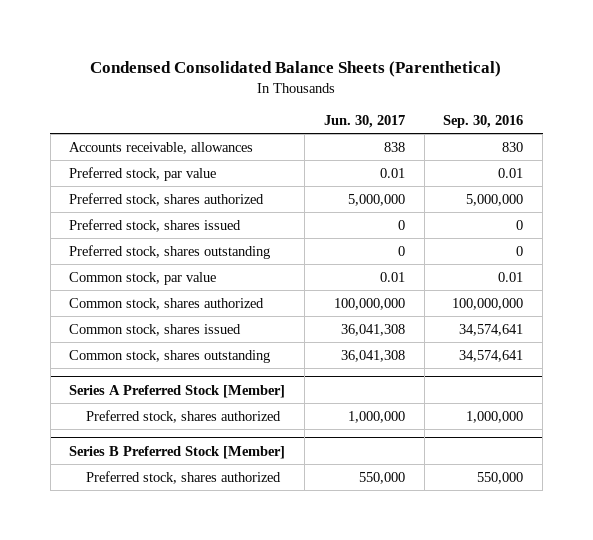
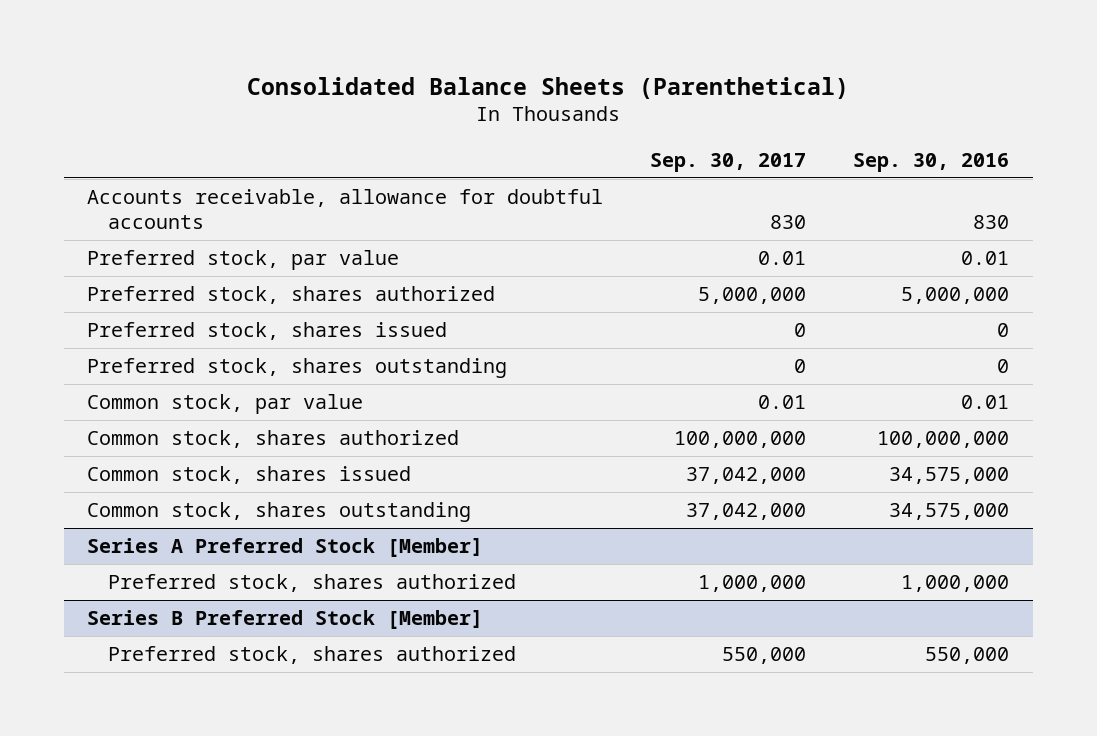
- Condensed Consolidated Balance Sheets (Parenthetical)
+ Consolidated Balance Sheets (Parenthetical)
- | Jun. 30, 2017 | Sep. 30, 2016
+ | Sep. 30, 2017 | Sep. 30, 2016
- Accounts receivable, allowances | 838 | 830
+ Accounts receivable, allowance for doubtful accounts | 830 | 830
- Common stock, shares issued | 36,041,308 | 34,574,641
- Common stock, shares outstanding | 36,041,308 | 34,574,641
+ Common stock, shares issued | 37,042,000 | 34,575,000
+ Common stock, shares outstanding | 37,042,000 | 34,575,000

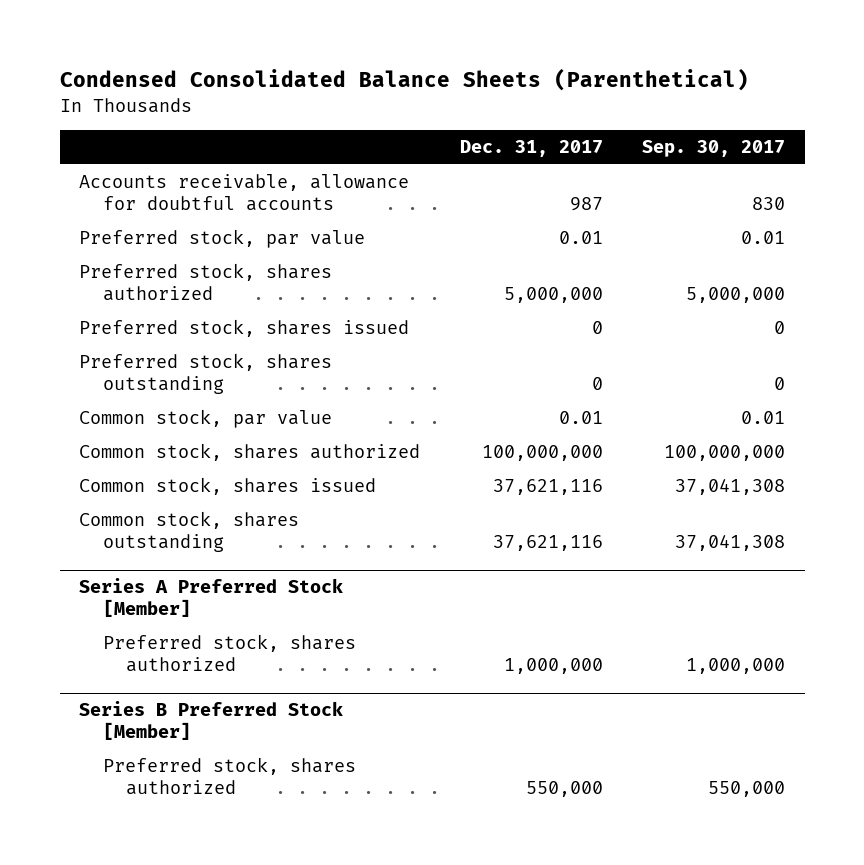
- Consolidated Balance Sheets (Parenthetical)
+ Condensed Consolidated Balance Sheets (Parenthetical)
- | Sep. 30, 2017 | Sep. 30, 2016
+ | Dec. 31, 2017 | Sep. 30, 2017
- Common stock, shares issued | 37,042,000 | 34,575,000
- Common stock, shares outstanding | 37,042,000 | 34,575,000
+ Common stock, shares issued | 37,621,116 | 37,041,308
+ Common stock, shares outstanding | 37,621,116 | 37,041,308

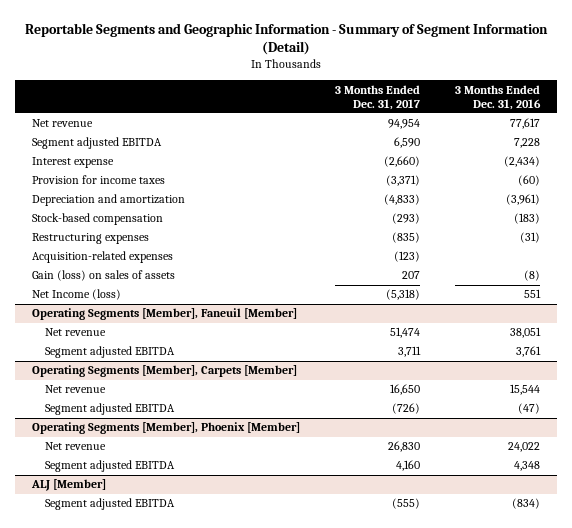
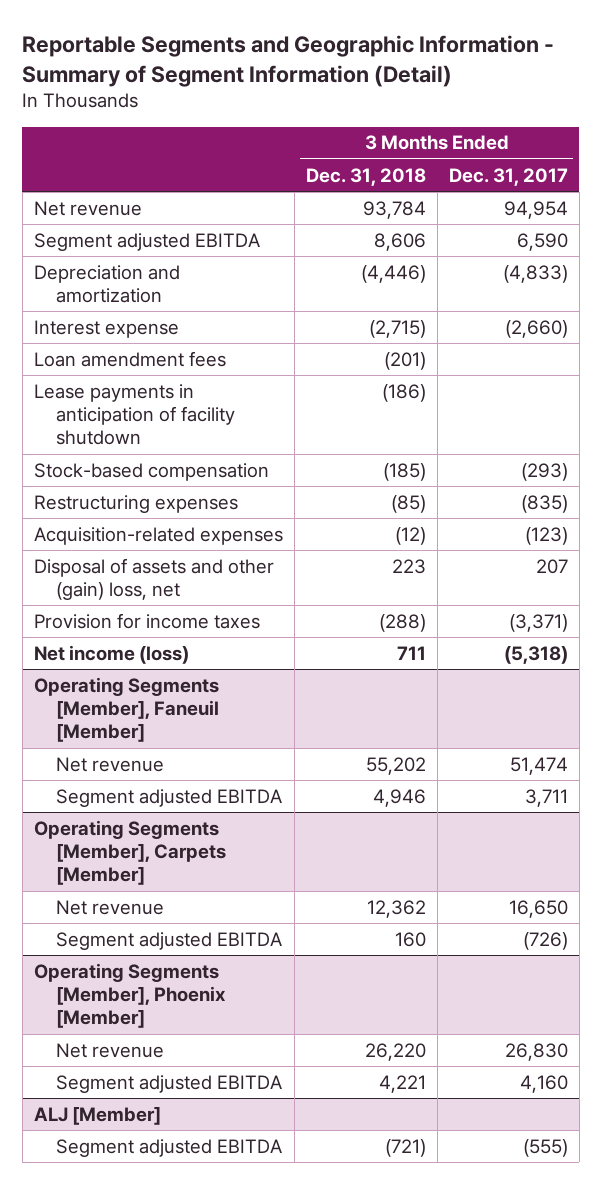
- | 3 Months Ended Dec. 31, 2017 | 3 Months Ended Dec. 31, 2016
+ | 3 Months Ended Dec. 31, 2018 | 3 Months Ended Dec. 31, 2017
moved down: Interest expense | (2,715) | (2,660)
+ Loan amendment fees | (201) |
+ Lease payments in anticipation of facility shutdown | (186) |
- Gain (loss) on sales of assets | 207 | (8)
- Net Income (loss) | (5,318) | 551
+ Disposal of assets and other (gain) loss, net | 223 | 207
moved down: Provision for income taxes | (288) | (3,371)
+ Net income (loss) | 711 | (5,318)

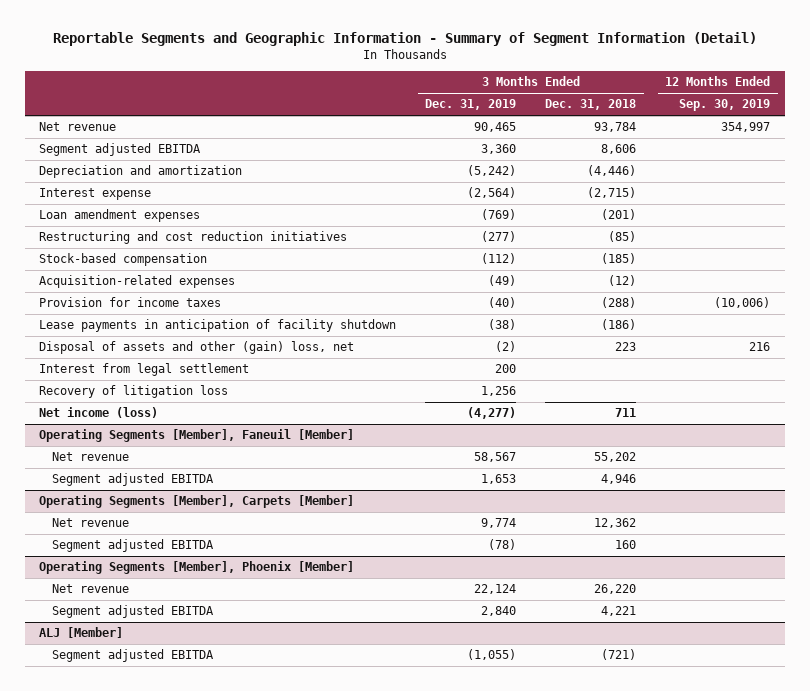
- | 3 Months Ended Dec. 31, 2018 | 3 Months Ended Dec. 31, 2017
+ | 3 Months Ended Dec. 31, 2019 | 3 Months Ended Dec. 31, 2018 | 12 Months Ended Sep. 30, 2019
- Loan amendment fees | (201) |
+ Loan amendment expenses | (769) | (201) |
+ Restructuring and cost reduction initiatives | (277) | (85) |
- Restructuring expenses | (85) | (835)
moved down: Lease payments in anticipation of facility shutdown | (38) | (186) |
moved down: Disposal of assets and other (gain) loss, net | (2) | 223 | 216
+ Interest from legal settlement | 200 | |
+ Recovery of litigation loss | 1,256 | |

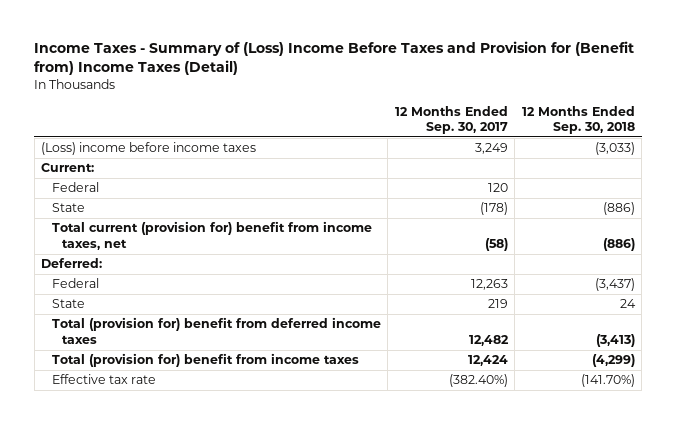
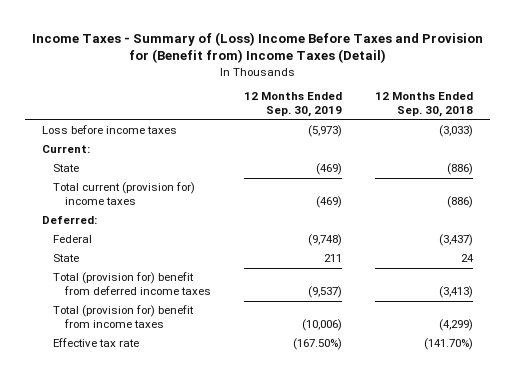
- | 12 Months Ended Sep. 30, 2017 | 12 Months Ended Sep. 30, 2018
+ | 12 Months Ended Sep. 30, 2019 | 12 Months Ended Sep. 30, 2018
- (Loss) income before income taxes | 3,249 | (3,033)
+ Loss before income taxes | (5,973) | (3,033)
- Federal | 120 |
- Total current (provision for) benefit from income taxes, net | (58) | (886)
+ Total current (provision for) income taxes | (469) | (886)

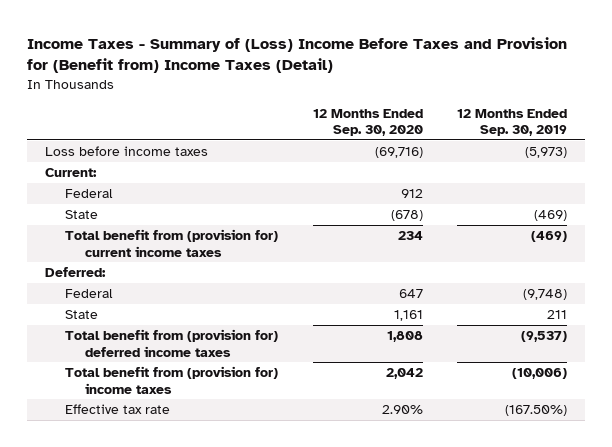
- | 12 Months Ended Sep. 30, 2019 | 12 Months Ended Sep. 30, 2018
+ | 12 Months Ended Sep. 30, 2020 | 12 Months Ended Sep. 30, 2019
+ Federal | 912 |
- Total current (provision for) income taxes | (469) | (886)
+ Total benefit from (provision for) current income taxes | 234 | (469)
- Total (provision for) benefit from deferred income taxes | (9,537) | (3,413)
- Total (provision for) benefit from income taxes | (10,006) | (4,299)
+ Total benefit from (provision for) deferred income taxes | 1,808 | (9,537)
+ Total benefit from (provision for) income taxes | 2,042 | (10,006)

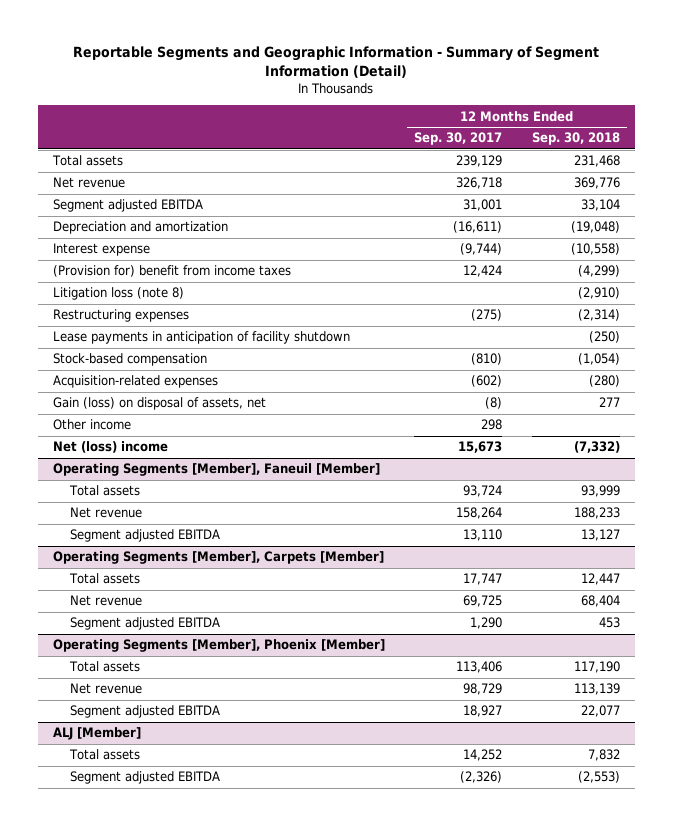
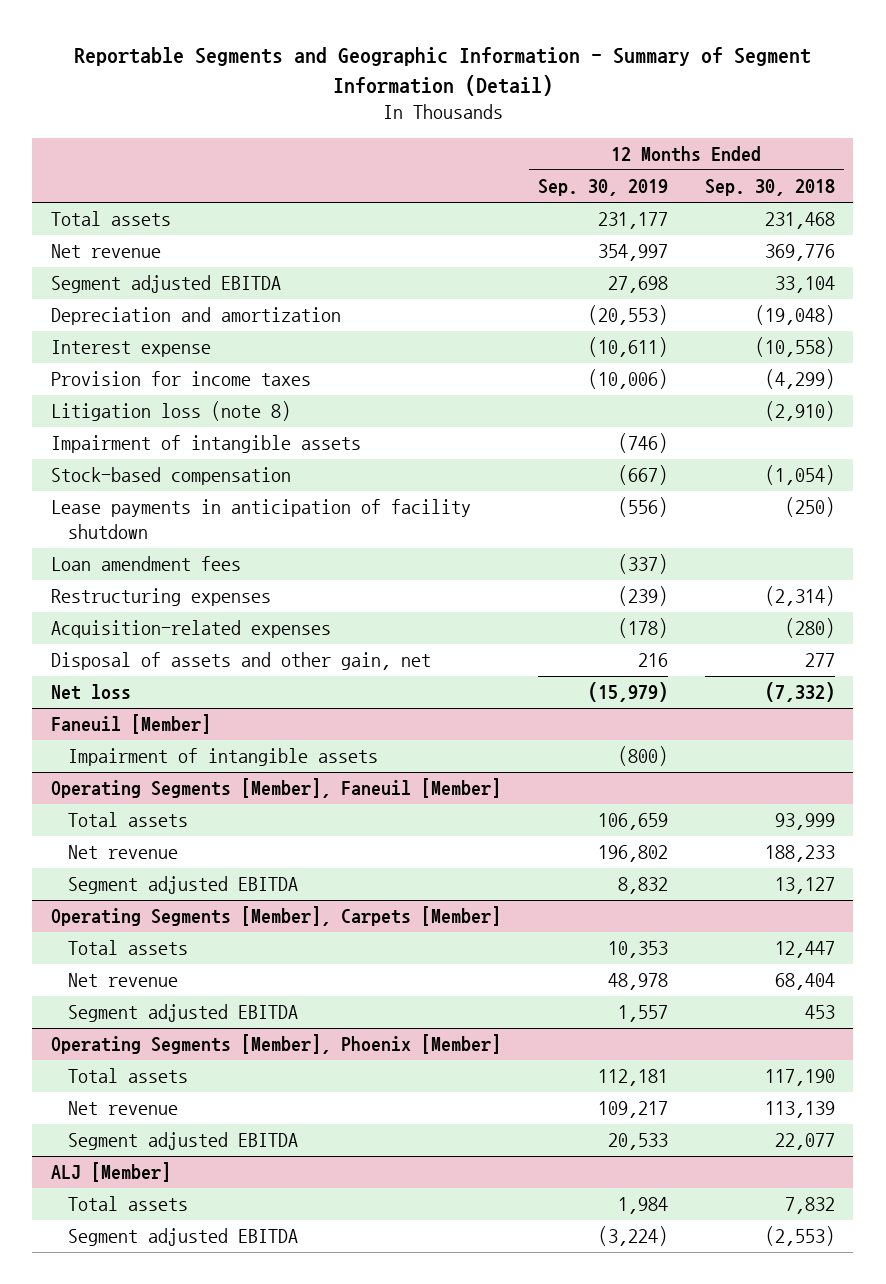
- | 12 Months Ended Sep. 30, 2017 | 12 Months Ended Sep. 30, 2018
+ | 12 Months Ended Sep. 30, 2019 | 12 Months Ended Sep. 30, 2018
- (Provision for) benefit from income taxes | 12,424 | (4,299)
+ Provision for income taxes | (10,006) | (4,299)
+ Impairment of intangible assets | (746) |
moved down: Lease payments in anticipation of facility shutdown | (556) | (250)
+ Loan amendment fees | (337) |
moved down: Restructuring expenses | (239) | (2,314)
- Gain (loss) on disposal of assets, net | (8) | 277
- Other income | 298 |
- Net (loss) income | 15,673 | (7,332)
+ Disposal of assets and other gain, net | 216 | 277
+ Net loss | (15,979) | (7,332)
+ Faneuil [Member]
+ Impairment of intangible assets | (800) |

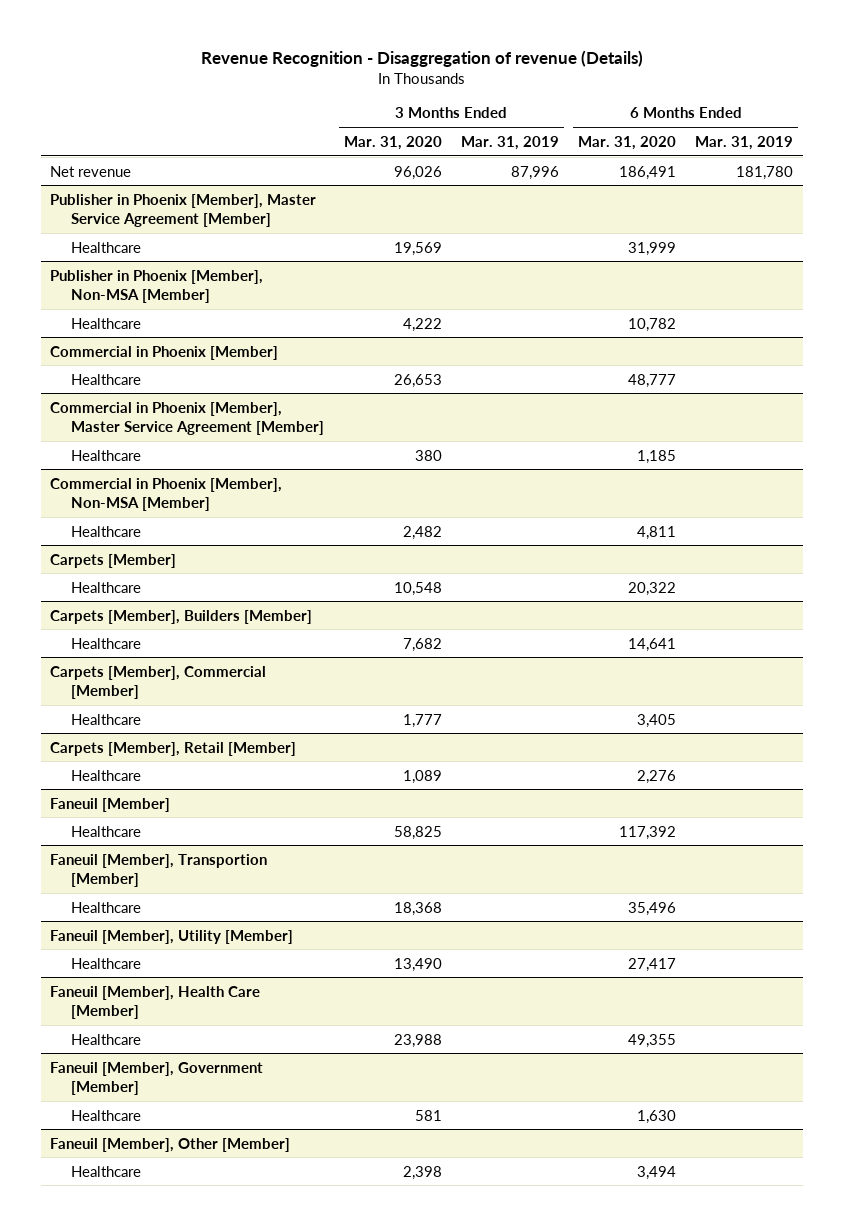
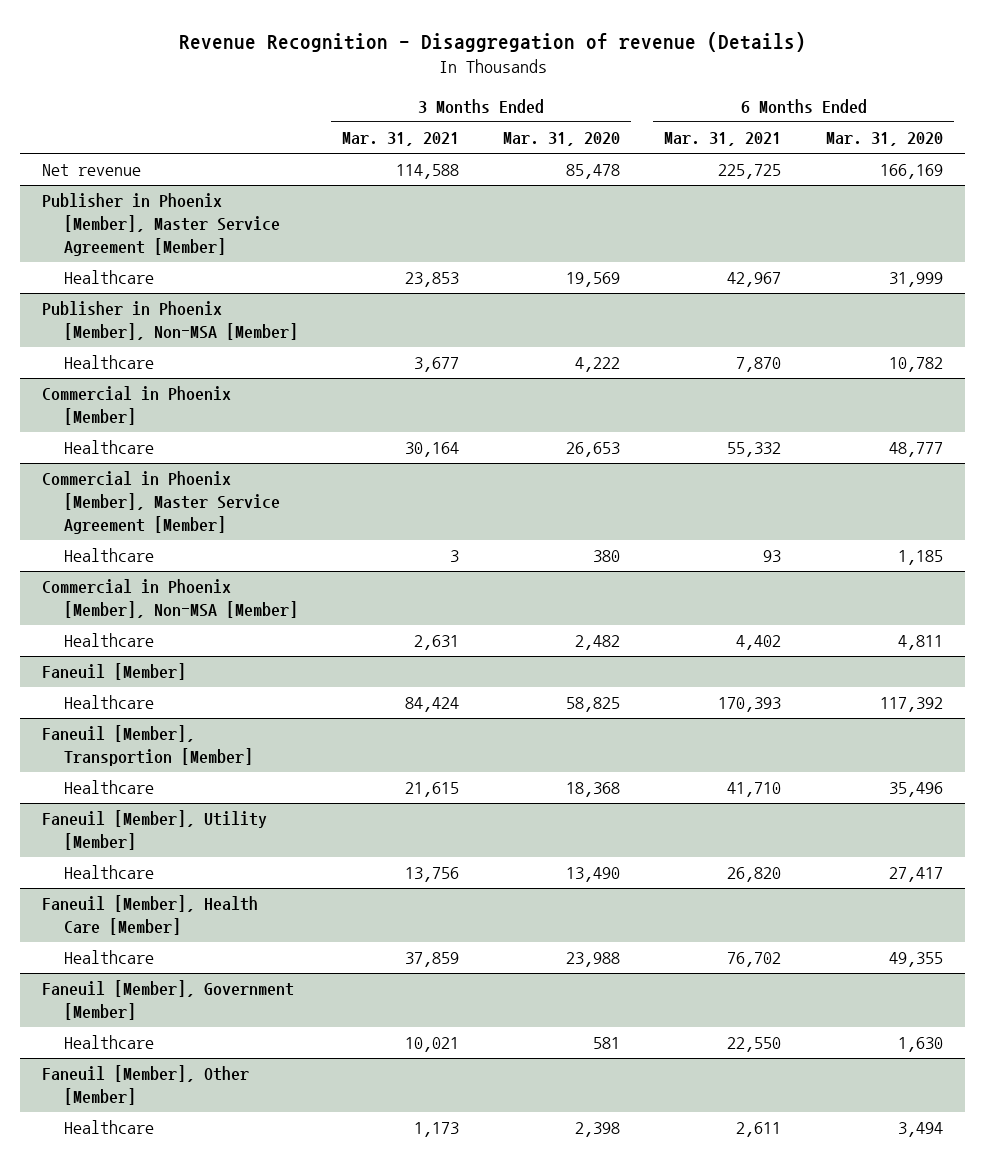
- | 3 Months Ended Mar. 31, 2020 | 3 Months Ended Mar. 31, 2019 | 6 Months Ended Mar. 31, 2020 | 6 Months Ended Mar. 31, 2019
+ | 3 Months Ended Mar. 31, 2021 | 3 Months Ended Mar. 31, 2020 | 6 Months Ended Mar. 31, 2021 | 6 Months Ended Mar. 31, 2020
- Net revenue | 96,026 | 87,996 | 186,491 | 181,780
+ Net revenue | 114,588 | 85,478 | 225,725 | 166,169
- Carpets [Member]
- Healthcare | 10,548 | | 20,322 |
- Carpets [Member], Builders [Member]
- Healthcare | 7,682 | | 14,641 |
- Carpets [Member], Commercial [Member]
- Healthcare | 1,777 | | 3,405 |
- Carpets [Member], Retail [Member]
- Healthcare | 1,089 | | 2,276 |

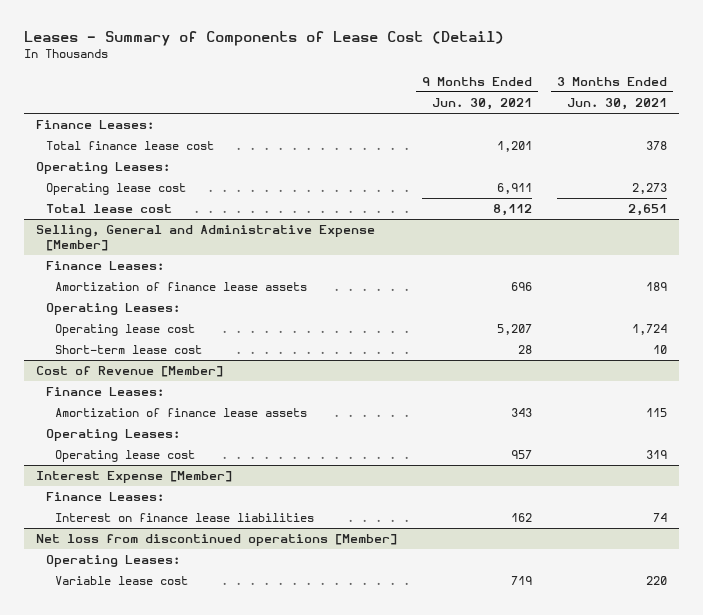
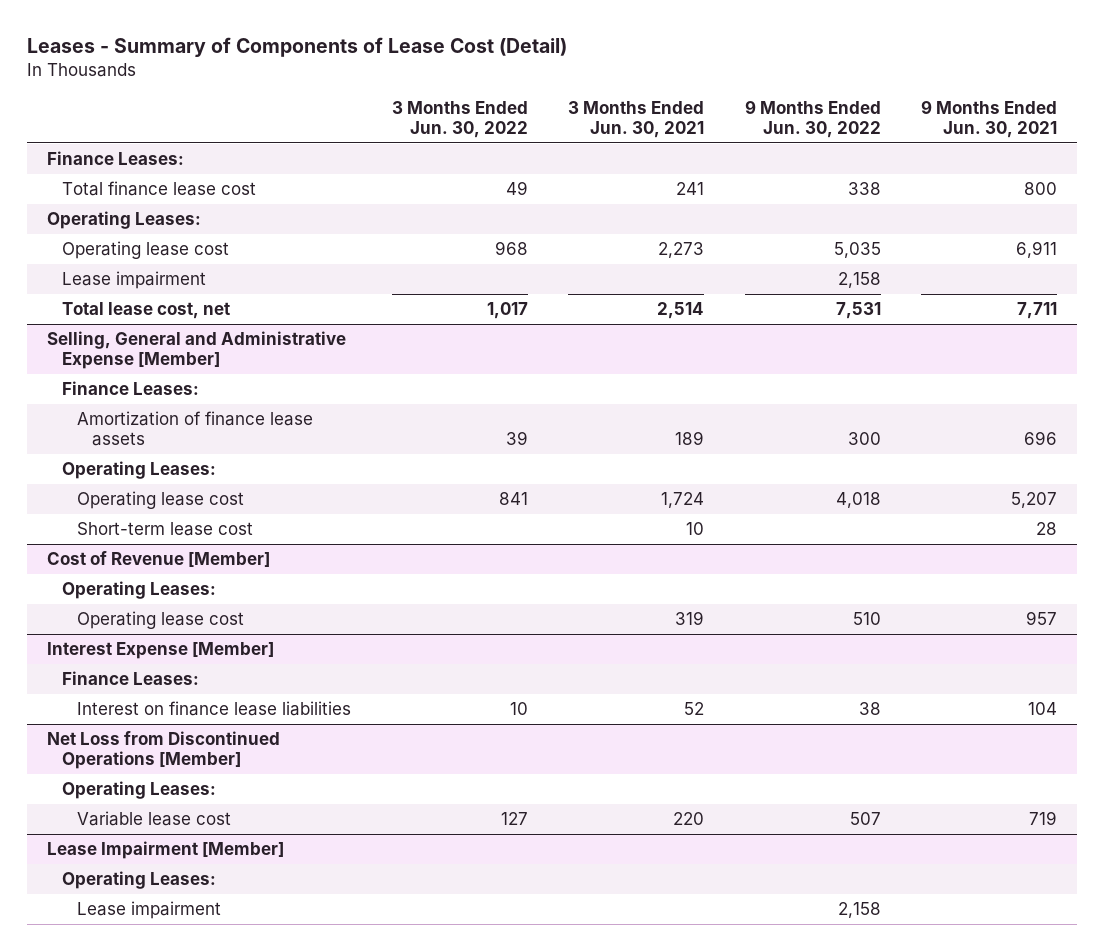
- | 9 Months Ended Jun. 30, 2021 | 3 Months Ended Jun. 30, 2021
+ | 3 Months Ended Jun. 30, 2022 | 3 Months Ended Jun. 30, 2021 | 9 Months Ended Jun. 30, 2022 | 9 Months Ended Jun. 30, 2021
- Total finance lease cost | 1,201 | 378
+ Total finance lease cost | 49 | 241 | 338 | 800
- Total lease cost | 8,112 | 2,651
+ Lease impairment | | | 2,158 |
+ Total lease cost, net | 1,017 | 2,514 | 7,531 | 7,711
@ Cost of Revenue [Member]
- Finance Leases:
- Amortization of finance lease assets | 343 | 115
@ Interest Expense [Member]
- Interest on finance lease liabilities | 162 | 74
- Net loss from discontinued operations [Member]
@ Interest Expense [Member]
+ Interest on finance lease liabilities | 10 | 52 | 38 | 104
+ Net Loss from Discontinued Operations [Member]
+ Lease Impairment [Member]
+ Operating Leases:
+ Lease impairment | | | 2,158 |

